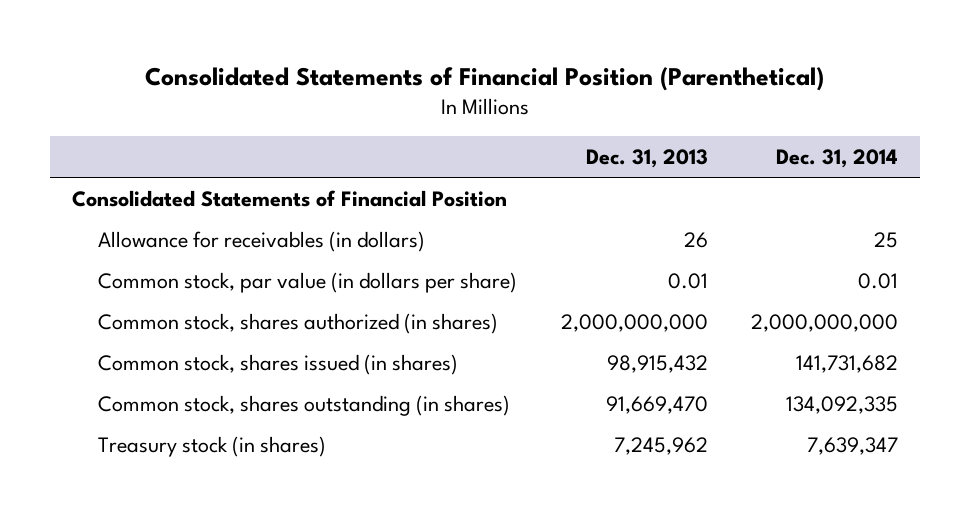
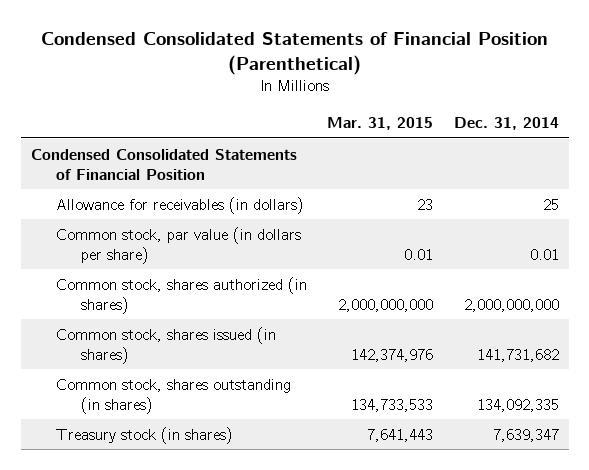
- Consolidated Statements of Financial Position (Parenthetical)
+ Condensed Consolidated Statements of Financial Position (Parenthetical)
- | Dec. 31, 2013 | Dec. 31, 2014
+ | Mar. 31, 2015 | Dec. 31, 2014
- Consolidated Statements of Financial Position
+ Condensed Consolidated Statements of Financial Position

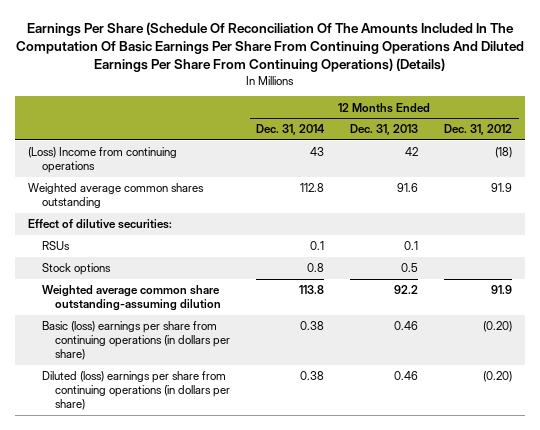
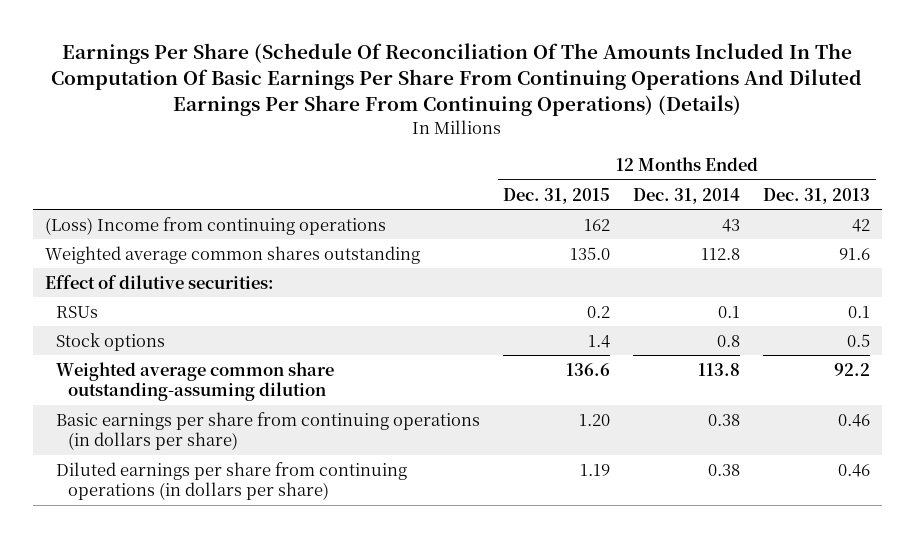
- | 12 Months Ended Dec. 31, 2014 | 12 Months Ended Dec. 31, 2013 | 12 Months Ended Dec. 31, 2012
+ | 12 Months Ended Dec. 31, 2015 | 12 Months Ended Dec. 31, 2014 | 12 Months Ended Dec. 31, 2013
- Basic (loss) earnings per share from continuing operations (in dollars per share) | 0.38 | 0.46 | (0.20)
- Diluted (loss) earnings per share from continuing operations (in dollars per share) | 0.38 | 0.46 | (0.20)
+ Basic earnings per share from continuing operations (in dollars per share) | 1.20 | 0.38 | 0.46
+ Diluted earnings per share from continuing operations (in dollars per share) | 1.19 | 0.38 | 0.46

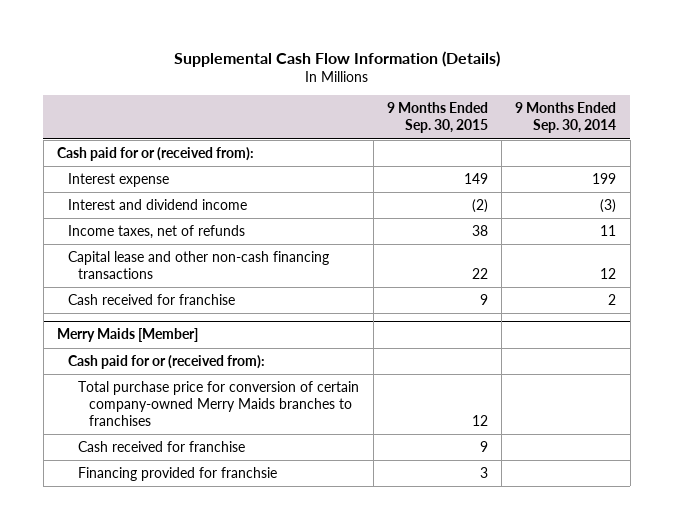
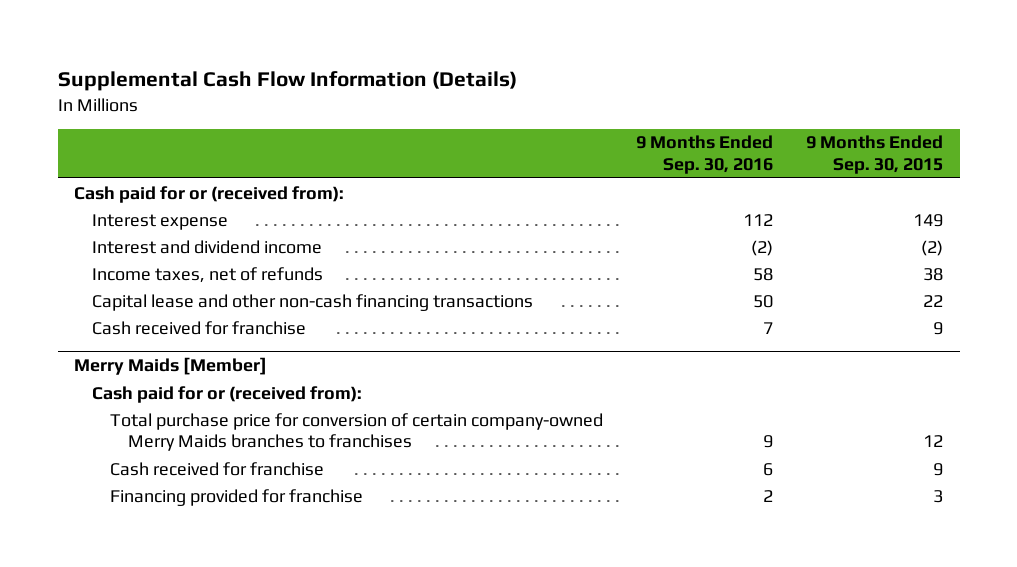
- | 9 Months Ended Sep. 30, 2015 | 9 Months Ended Sep. 30, 2014
+ | 9 Months Ended Sep. 30, 2016 | 9 Months Ended Sep. 30, 2015
@ Merry Maids [Member]
- Financing provided for franchsie | 3 |
+ Financing provided for franchise | 2 | 3

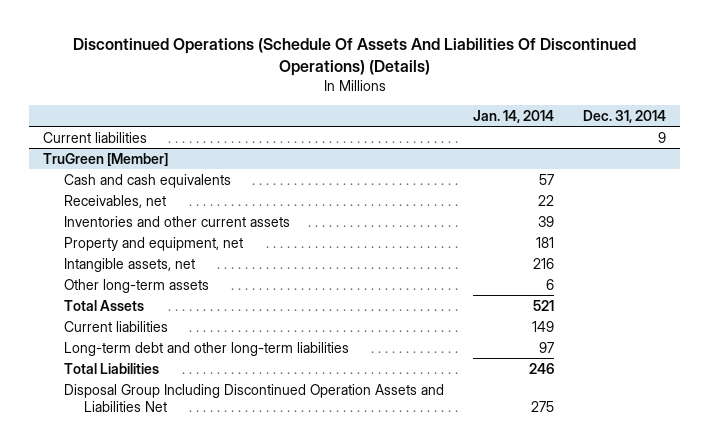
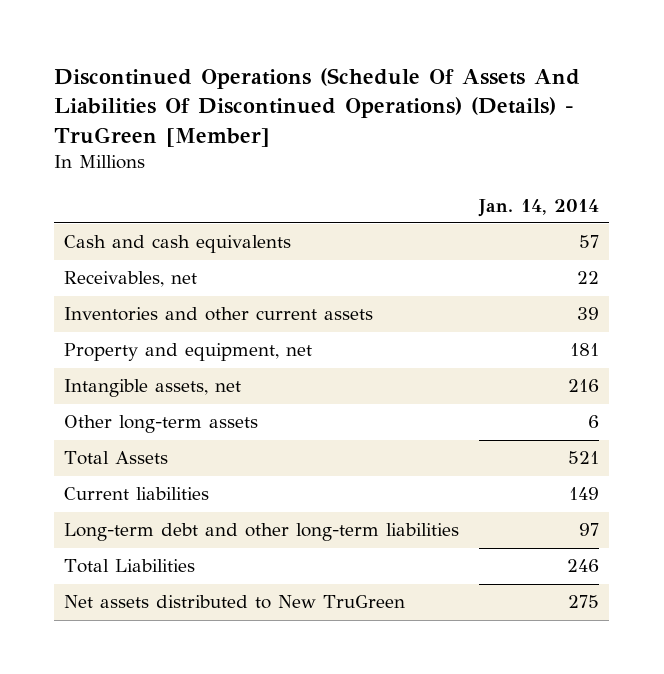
- Discontinued Operations (Schedule Of Assets And Liabilities Of Discontinued Operations) (Details)
+ Discontinued Operations (Schedule Of Assets And Liabilities Of Discontinued Operations) (Details) - TruGreen [Member]
- | Jan. 14, 2014 | Dec. 31, 2014
+ | Jan. 14, 2014
- Current liabilities | | 9
- TruGreen [Member]
- Disposal Group Including Discontinued Operation Assets and Liabilities Net | 275 |
+ Net assets distributed to New TruGreen | 275

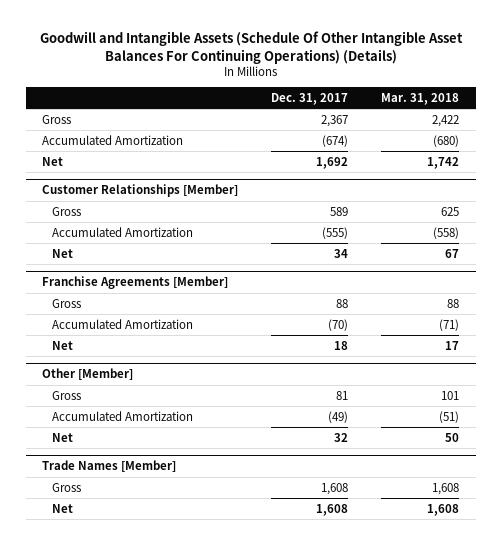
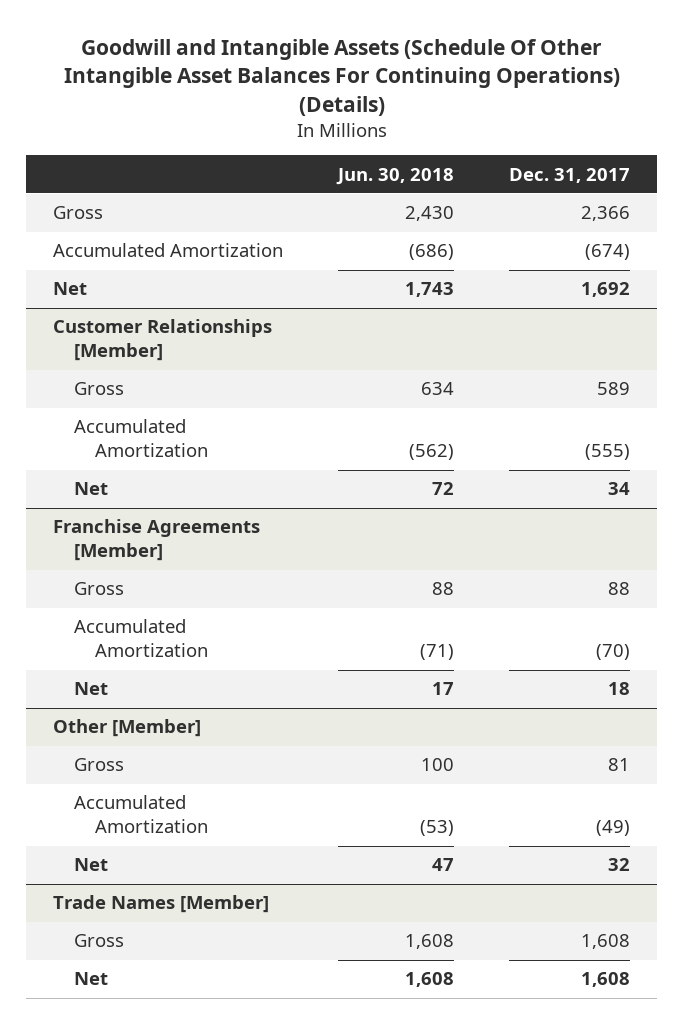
- | Dec. 31, 2017 | Mar. 31, 2018
+ | Jun. 30, 2018 | Dec. 31, 2017
- Gross | 2,367 | 2,422
+ Gross | 2,430 | 2,366

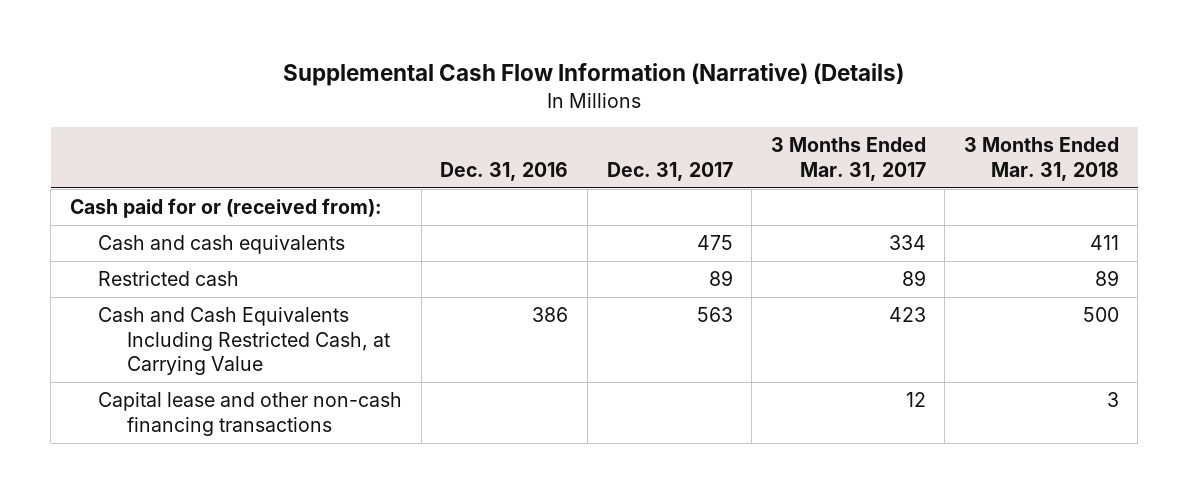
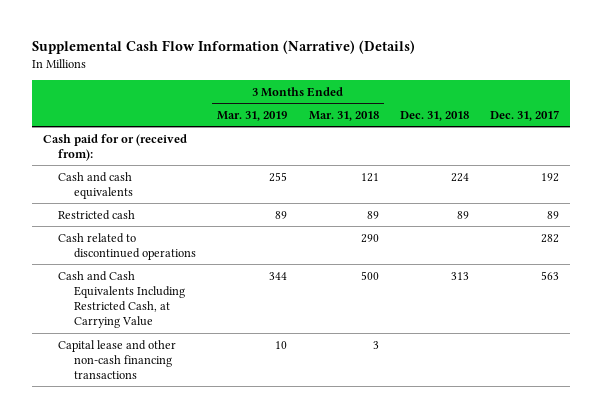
- | Dec. 31, 2016 | Dec. 31, 2017 | 3 Months Ended Mar. 31, 2017 | 3 Months Ended Mar. 31, 2018
+ | 3 Months Ended Mar. 31, 2019 | 3 Months Ended Mar. 31, 2018 | Dec. 31, 2018 | Dec. 31, 2017
- Cash and cash equivalents | | 475 | 334 | 411
+ Cash and cash equivalents | 255 | 121 | 224 | 192
+ Cash related to discontinued operations | | 290 | | 282

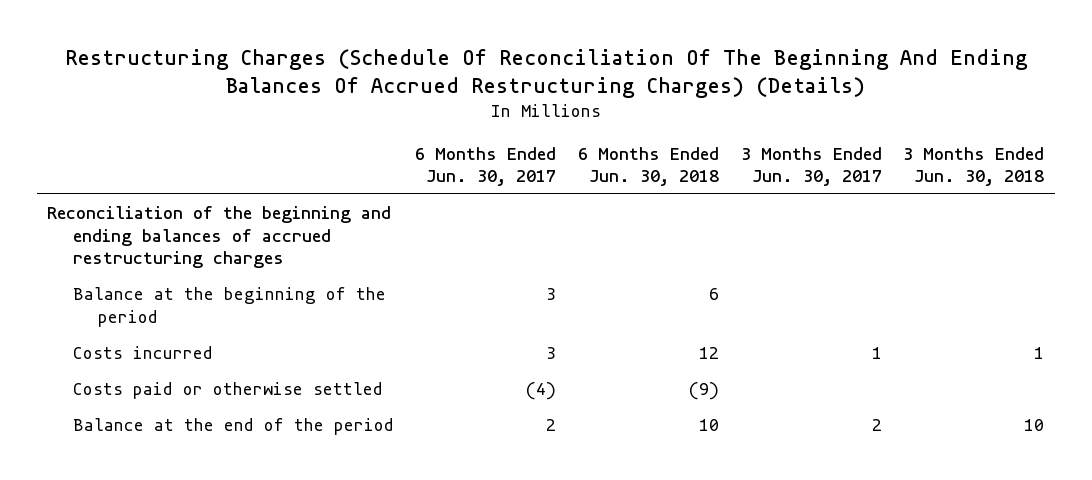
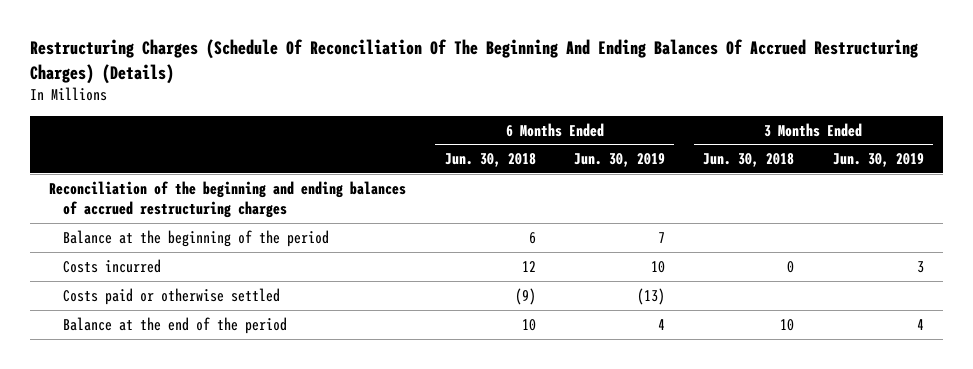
- | 6 Months Ended Jun. 30, 2017 | 6 Months Ended Jun. 30, 2018 | 3 Months Ended Jun. 30, 2017 | 3 Months Ended Jun. 30, 2018
+ | 6 Months Ended Jun. 30, 2018 | 6 Months Ended Jun. 30, 2019 | 3 Months Ended Jun. 30, 2018 | 3 Months Ended Jun. 30, 2019
- Costs incurred | 3 | 12 | 1 | 1
+ Costs incurred | 12 | 10 | 0 | 3

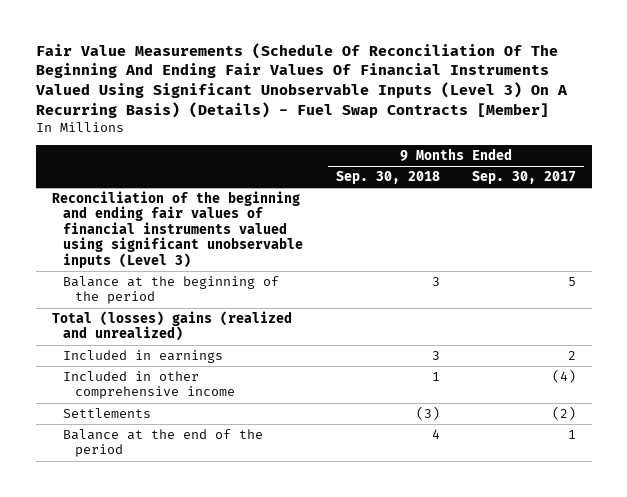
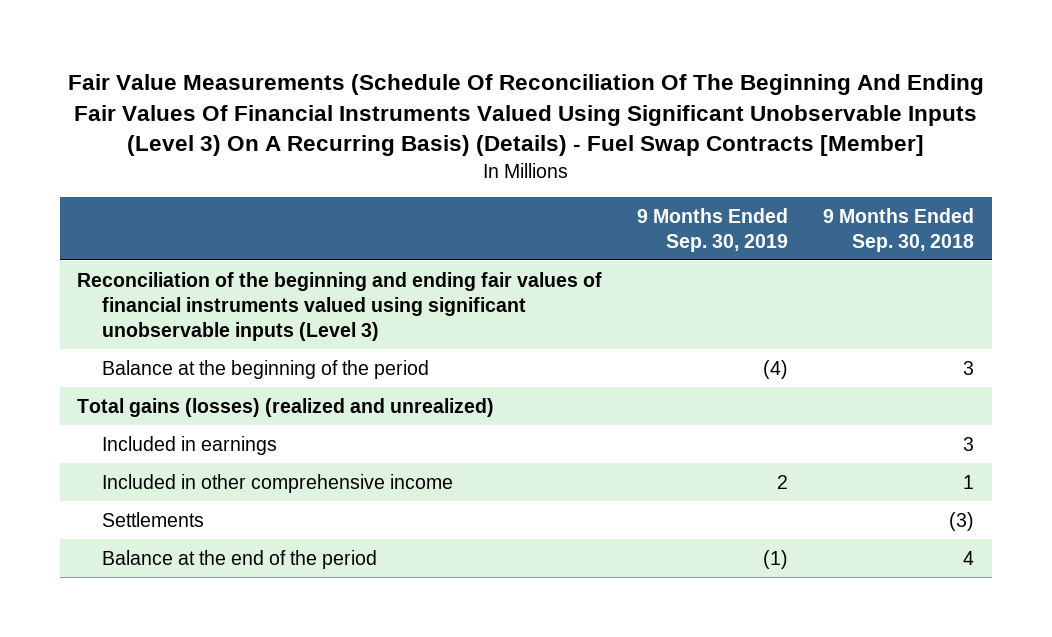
- | 9 Months Ended Sep. 30, 2018 | 9 Months Ended Sep. 30, 2017
+ | 9 Months Ended Sep. 30, 2019 | 9 Months Ended Sep. 30, 2018
- Total (losses) gains (realized and unrealized)
+ Total gains (losses) (realized and unrealized)

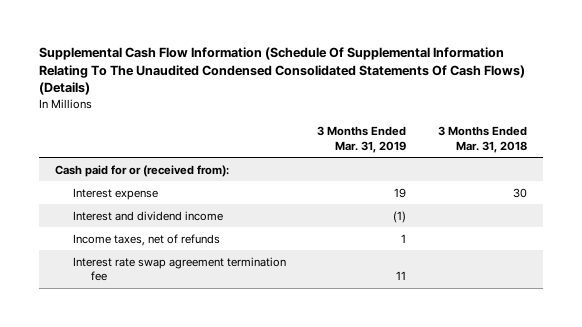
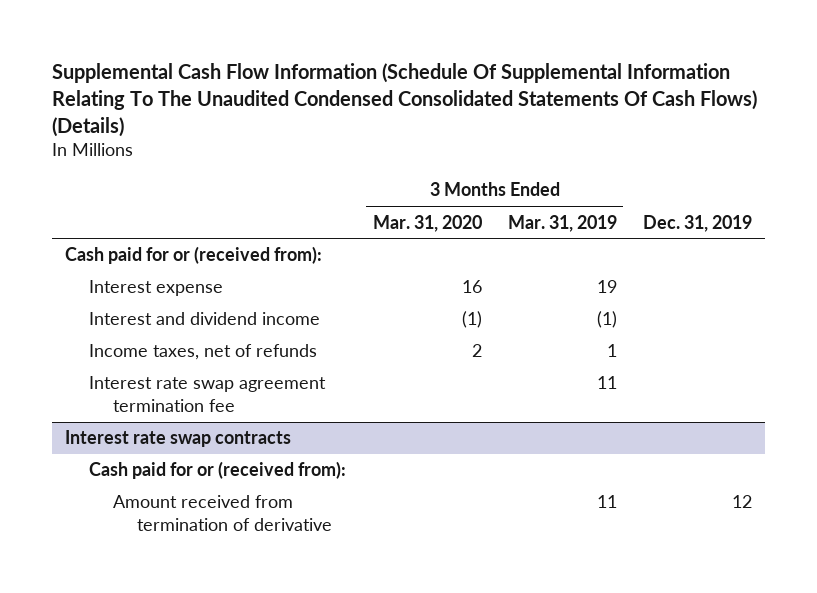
- | 3 Months Ended Mar. 31, 2019 | 3 Months Ended Mar. 31, 2018
+ | 3 Months Ended Mar. 31, 2020 | 3 Months Ended Mar. 31, 2019 | Dec. 31, 2019
+ Interest rate swap contracts
+ Cash paid for or (received from):
+ Amount received from termination of derivative | | 11 | 12

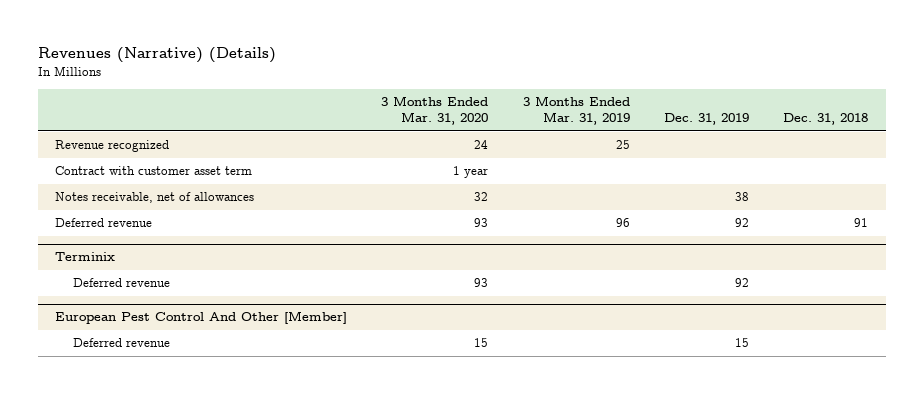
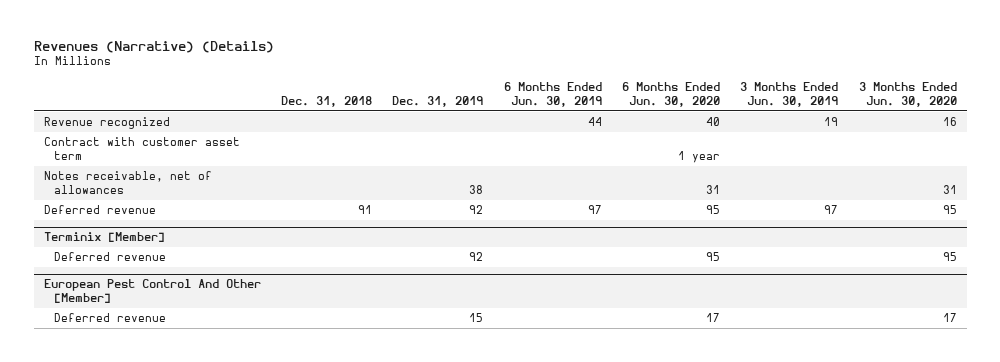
- | 3 Months Ended Mar. 31, 2020 | 3 Months Ended Mar. 31, 2019 | Dec. 31, 2019 | Dec. 31, 2018
+ | Dec. 31, 2018 | Dec. 31, 2019 | 6 Months Ended Jun. 30, 2019 | 6 Months Ended Jun. 30, 2020 | 3 Months Ended Jun. 30, 2019 | 3 Months Ended Jun. 30, 2020
- Terminix
+ Terminix [Member]

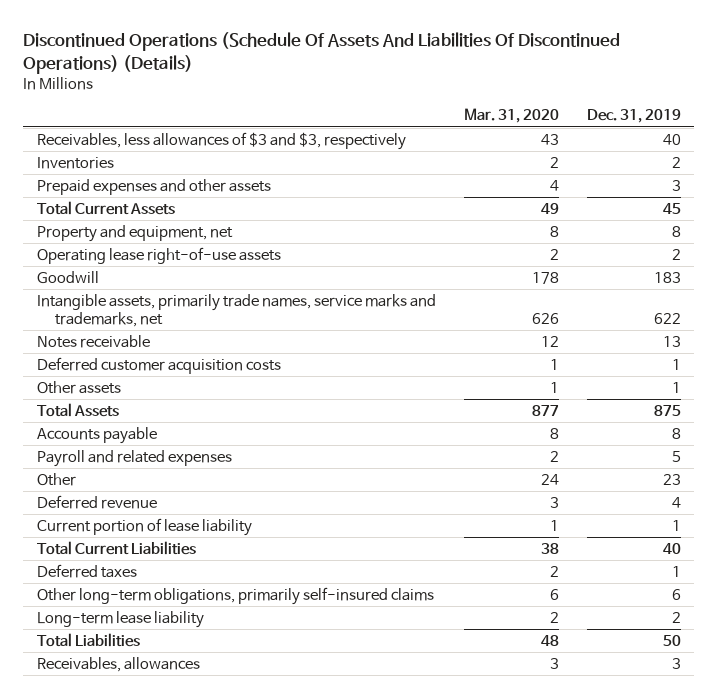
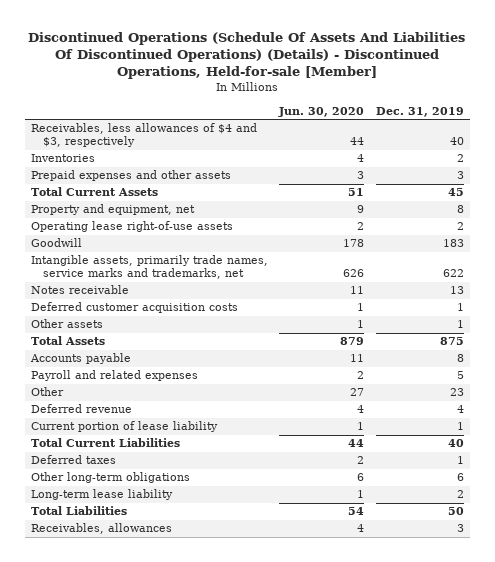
- Discontinued Operations (Schedule Of Assets And Liabilities Of Discontinued Operations) (Details)
+ Discontinued Operations (Schedule Of Assets And Liabilities Of Discontinued Operations) (Details) - Discontinued Operations, Held-for-sale [Member]
- | Mar. 31, 2020 | Dec. 31, 2019
+ | Jun. 30, 2020 | Dec. 31, 2019
- Receivables, less allowances of $3 and $3, respectively | 43 | 40
+ Receivables, less allowances of $4 and $3, respectively | 44 | 40
- Other long-term obligations, primarily self-insured claims | 6 | 6
+ Other long-term obligations | 6 | 6

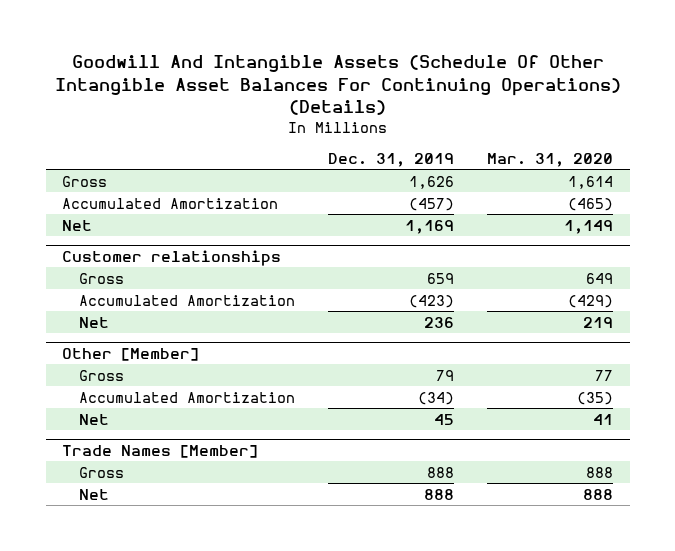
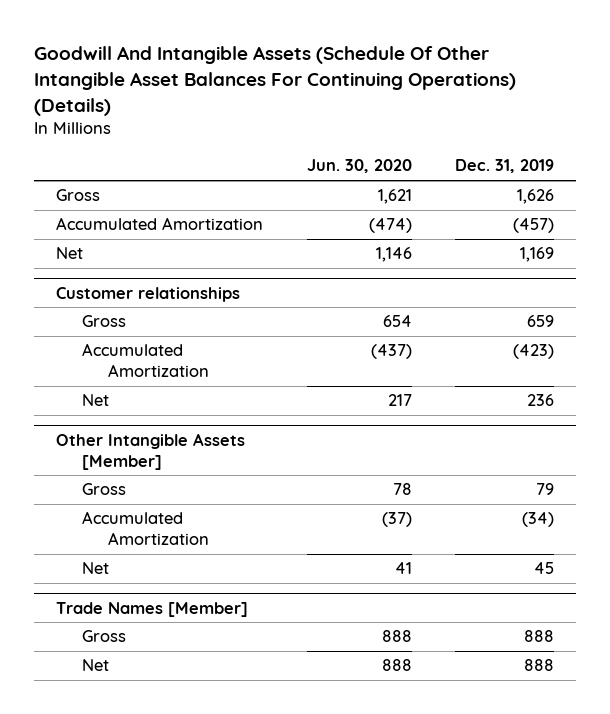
- | Dec. 31, 2019 | Mar. 31, 2020
+ | Jun. 30, 2020 | Dec. 31, 2019
- Other [Member]
+ Other Intangible Assets [Member]

